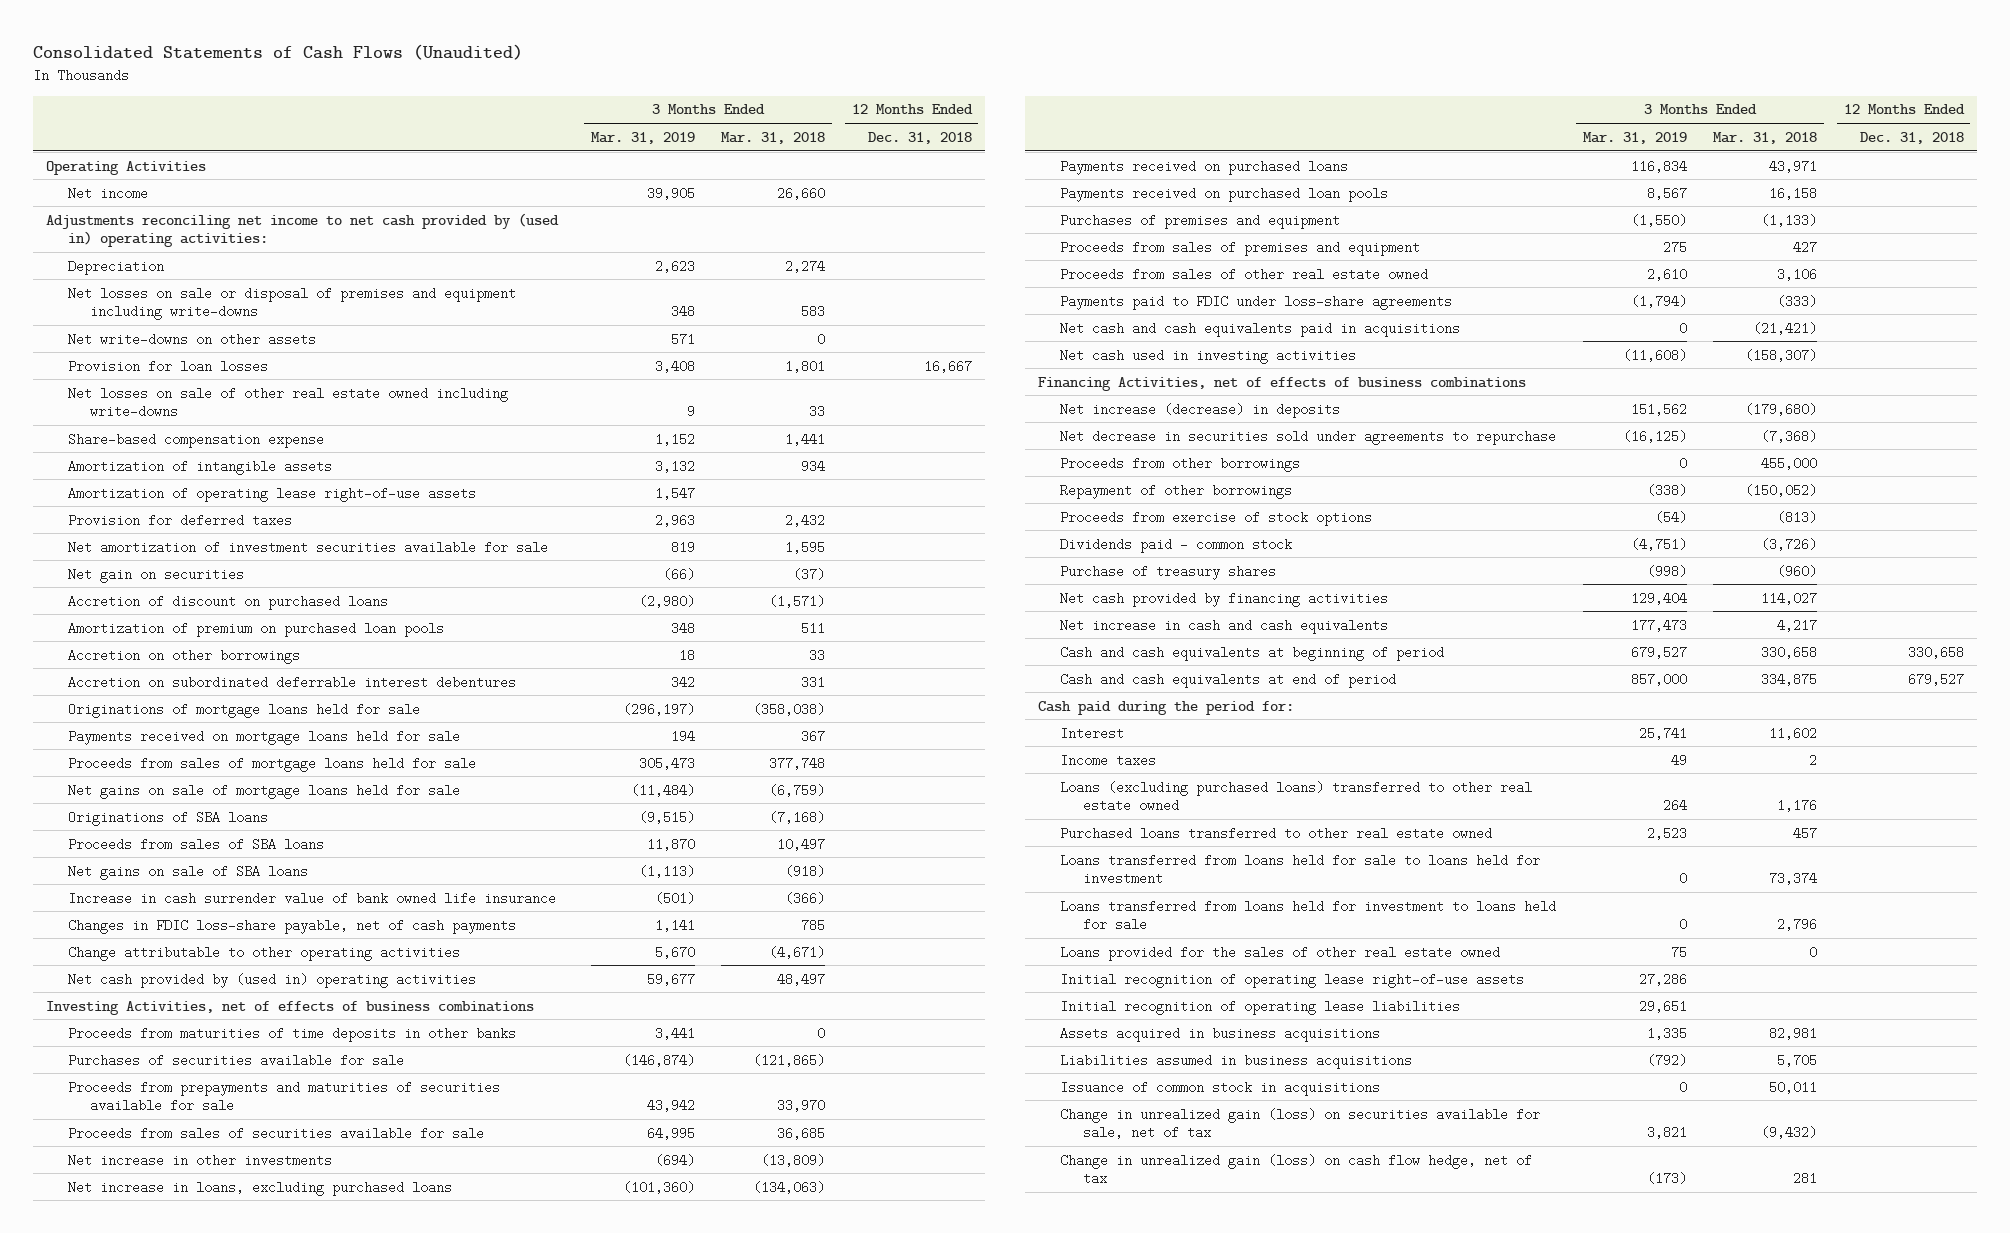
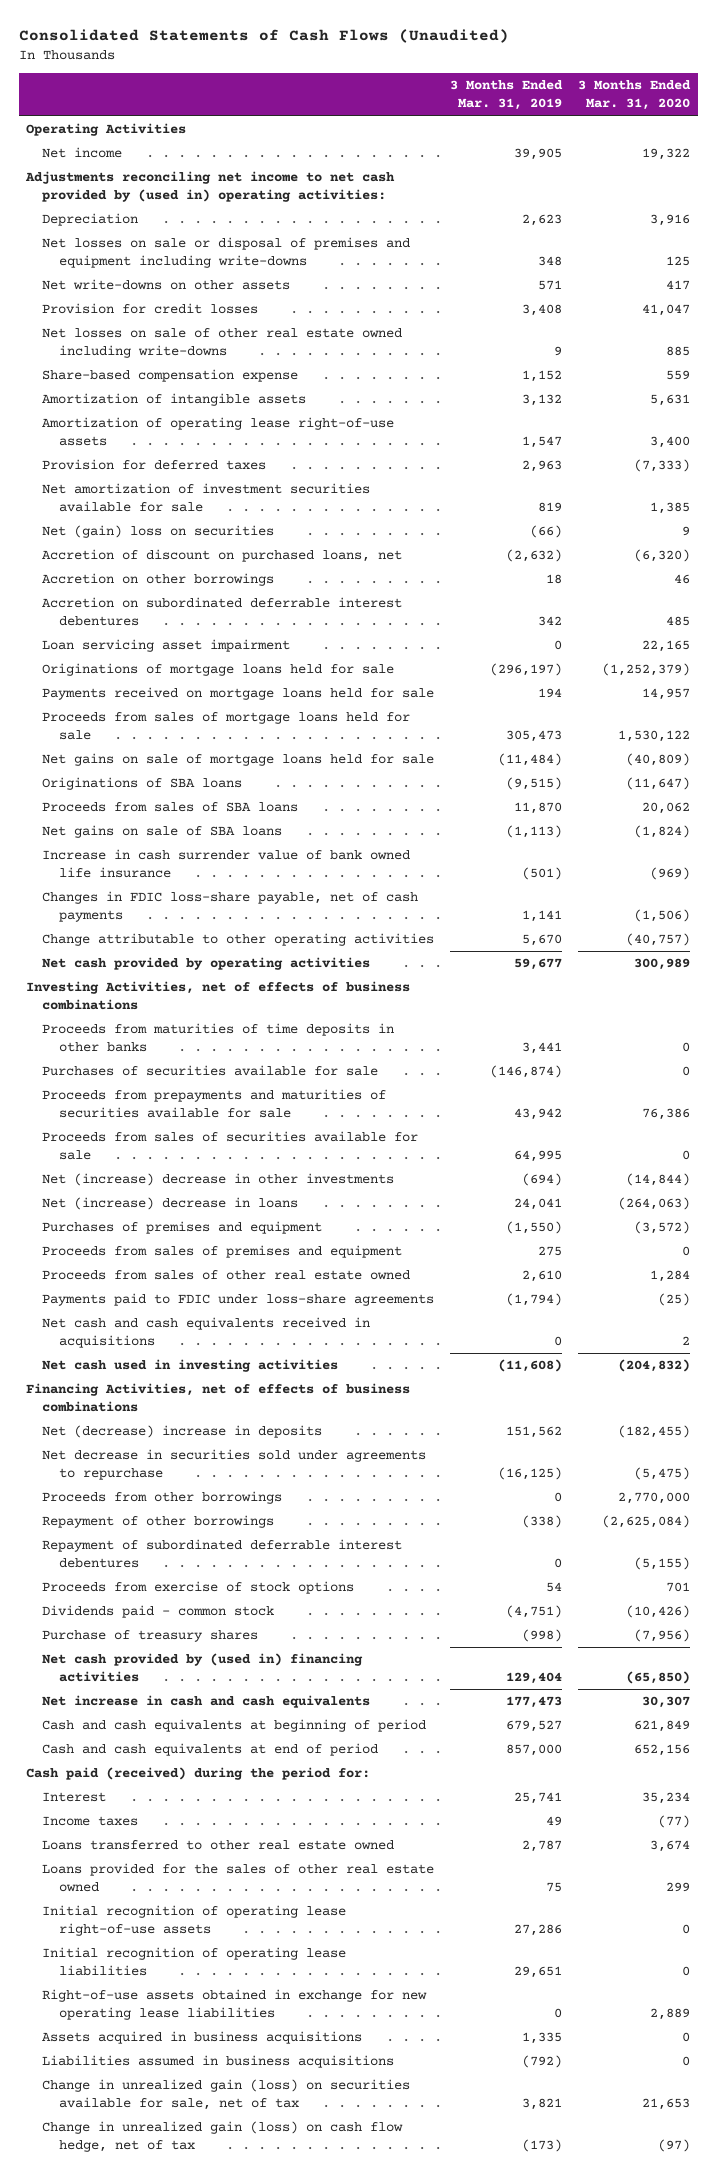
- | 3 Months Ended Mar. 31, 2019 | 3 Months Ended Mar. 31, 2018 | 12 Months Ended Dec. 31, 2018
+ | 3 Months Ended Mar. 31, 2019 | 3 Months Ended Mar. 31, 2020
- Provision for loan losses | 3,408 | 1,801 | 16,667
+ Provision for credit losses | 3,408 | 41,047
- Net gain on securities | (66) | (37) |
- Accretion of discount on purchased loans | (2,980) | (1,571) |
- Amortization of premium on purchased loan pools | 348 | 511 |
+ Net (gain) loss on securities | (66) | 9
+ Accretion of discount on purchased loans, net | (2,632) | (6,320)
+ Loan servicing asset impairment | 0 | 22,165
- Net cash provided by (used in) operating activities | 59,677 | 48,497 |
+ Net cash provided by operating activities | 59,677 | 300,989
- Net increase in other investments | (694) | (13,809) |
- Net increase in loans, excluding purchased loans | (101,360) | (134,063) |
- Payments received on purchased loans | 116,834 | 43,971 |
- Payments received on purchased loan pools | 8,567 | 16,158 |
+ Net (increase) decrease in other investments | (694) | (14,844)
+ Net (increase) decrease in loans | 24,041 | (264,063)
- Net cash and cash equivalents paid in acquisitions | 0 | (21,421) |
+ Net cash and cash equivalents received in acquisitions | 0 | 2
- Net increase (decrease) in deposits | 151,562 | (179,680) |
+ Net (decrease) increase in deposits | 151,562 | (182,455)
- Proceeds from exercise of stock options | (54) | (813) |
+ Repayment of subordinated deferrable interest debentures | 0 | (5,155)
+ Proceeds from exercise of stock options | 54 | 701
- Net cash provided by financing activities | 129,404 | 114,027 |
+ Net cash provided by (used in) financing activities | 129,404 | (65,850)
- Cash paid during the period for:
+ Cash paid (received) during the period for:
- Loans (excluding purchased loans) transferred to other real estate owned | 264 | 1,176 |
- Purchased loans transferred to other real estate owned | 2,523 | 457 |
- Loans transferred from loans held for sale to loans held for investment | 0 | 73,374 |
- Loans transferred from loans held for investment to loans held for sale | 0 | 2,796 |
+ Loans transferred to other real estate owned | 2,787 | 3,674
+ Right-of-use assets obtained in exchange for new operating lease liabilities | 0 | 2,889
- Issuance of common stock in acquisitions | 0 | 50,011 |

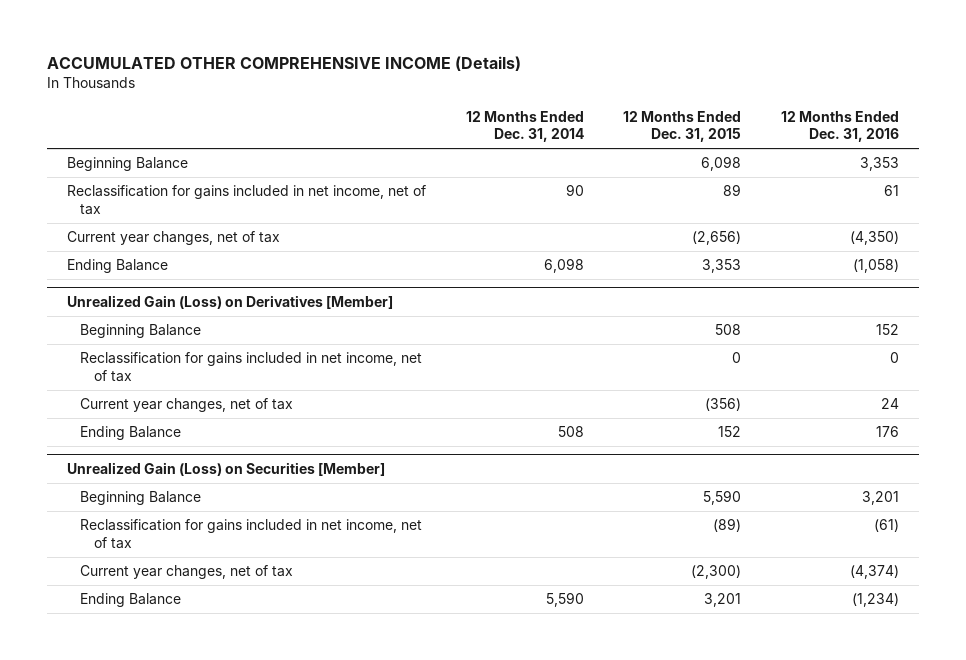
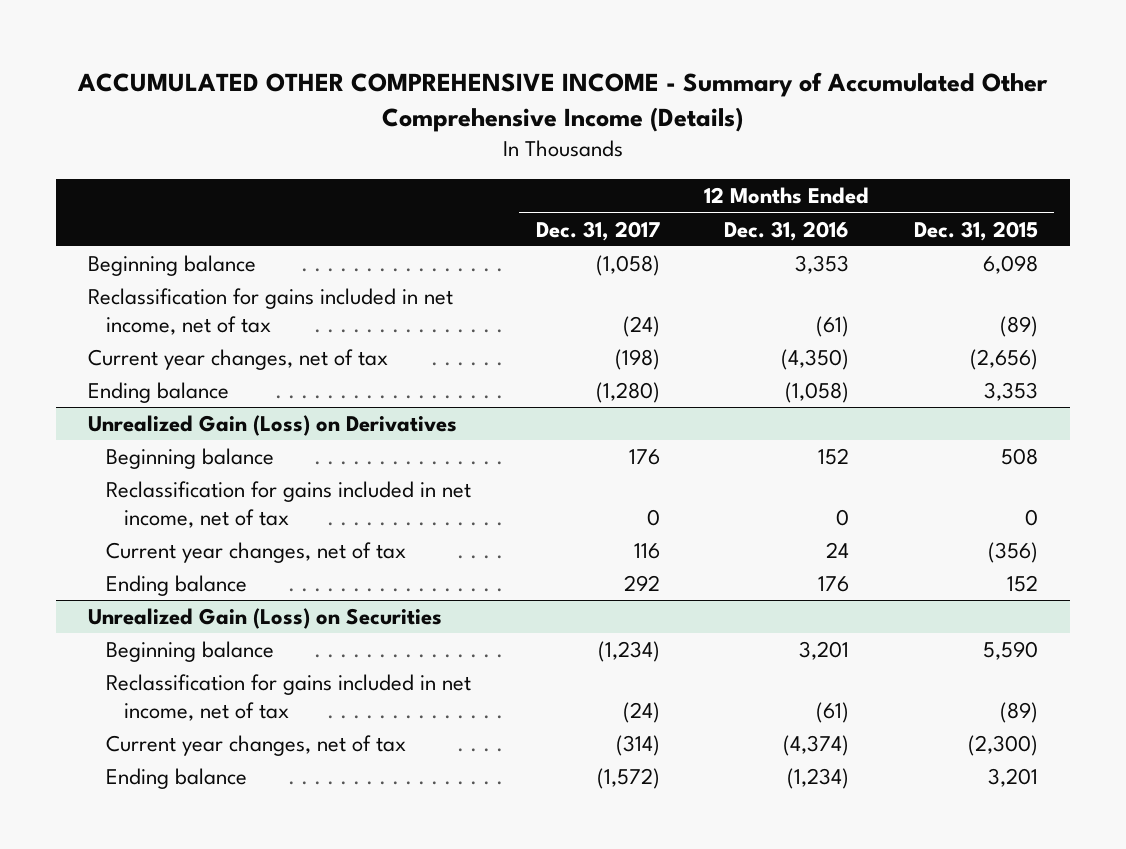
- ACCUMULATED OTHER COMPREHENSIVE INCOME (Details)
+ ACCUMULATED OTHER COMPREHENSIVE INCOME - Summary of Accumulated Other Comprehensive Income (Details)
- | 12 Months Ended Dec. 31, 2014 | 12 Months Ended Dec. 31, 2015 | 12 Months Ended Dec. 31, 2016
+ | 12 Months Ended Dec. 31, 2017 | 12 Months Ended Dec. 31, 2016 | 12 Months Ended Dec. 31, 2015
- Beginning Balance | | 6,098 | 3,353
- Reclassification for gains included in net income, net of tax | 90 | 89 | 61
+ Beginning balance | (1,058) | 3,353 | 6,098
+ Reclassification for gains included in net income, net of tax | (24) | (61) | (89)
- Ending Balance | 6,098 | 3,353 | (1,058)
- Unrealized Gain (Loss) on Derivatives [Member]
- Beginning Balance | | 508 | 152
+ Ending balance | (1,280) | (1,058) | 3,353
+ Unrealized Gain (Loss) on Derivatives
+ Beginning balance | 176 | 152 | 508
- Ending Balance | 508 | 152 | 176
- Unrealized Gain (Loss) on Securities [Member]
- Beginning Balance | | 5,590 | 3,201
+ Ending balance | 292 | 176 | 152
+ Unrealized Gain (Loss) on Securities
+ Beginning balance | (1,234) | 3,201 | 5,590
- Ending Balance | 5,590 | 3,201 | (1,234)
+ Ending balance | (1,572) | (1,234) | 3,201

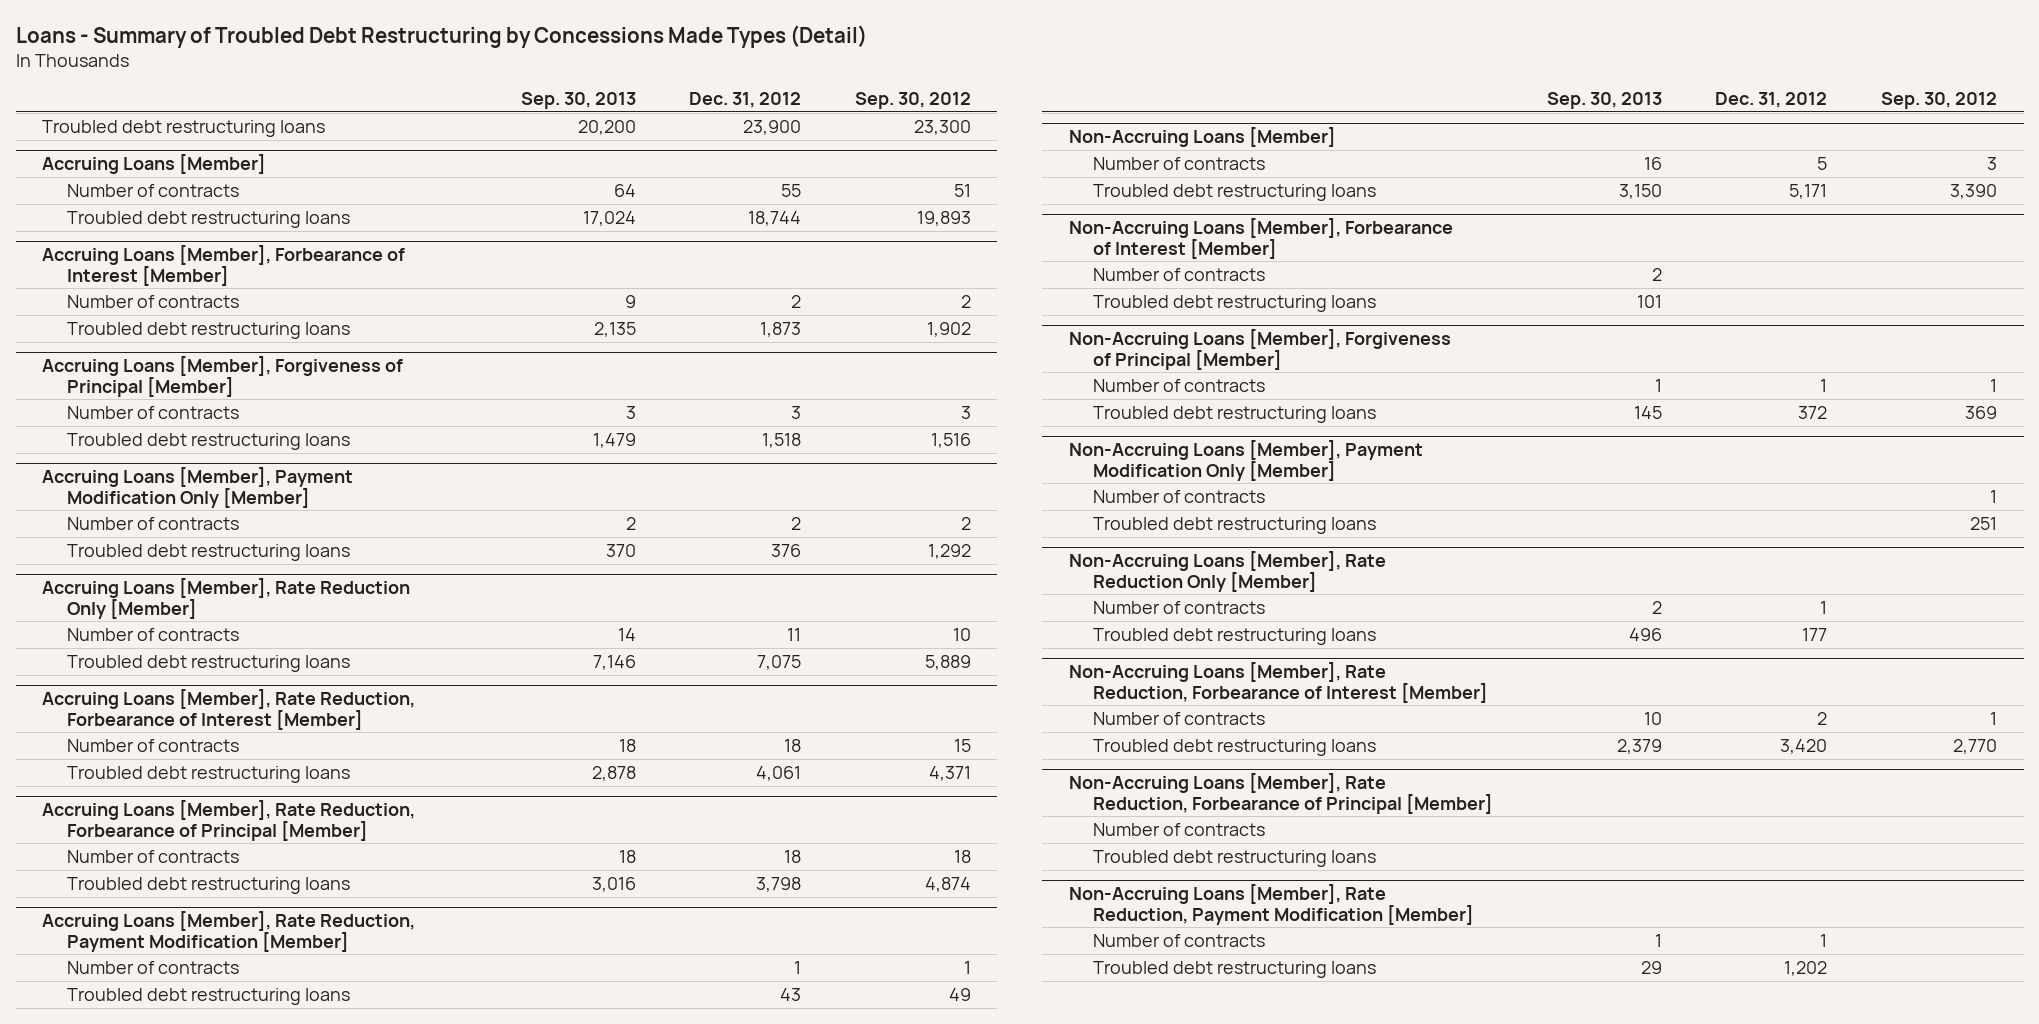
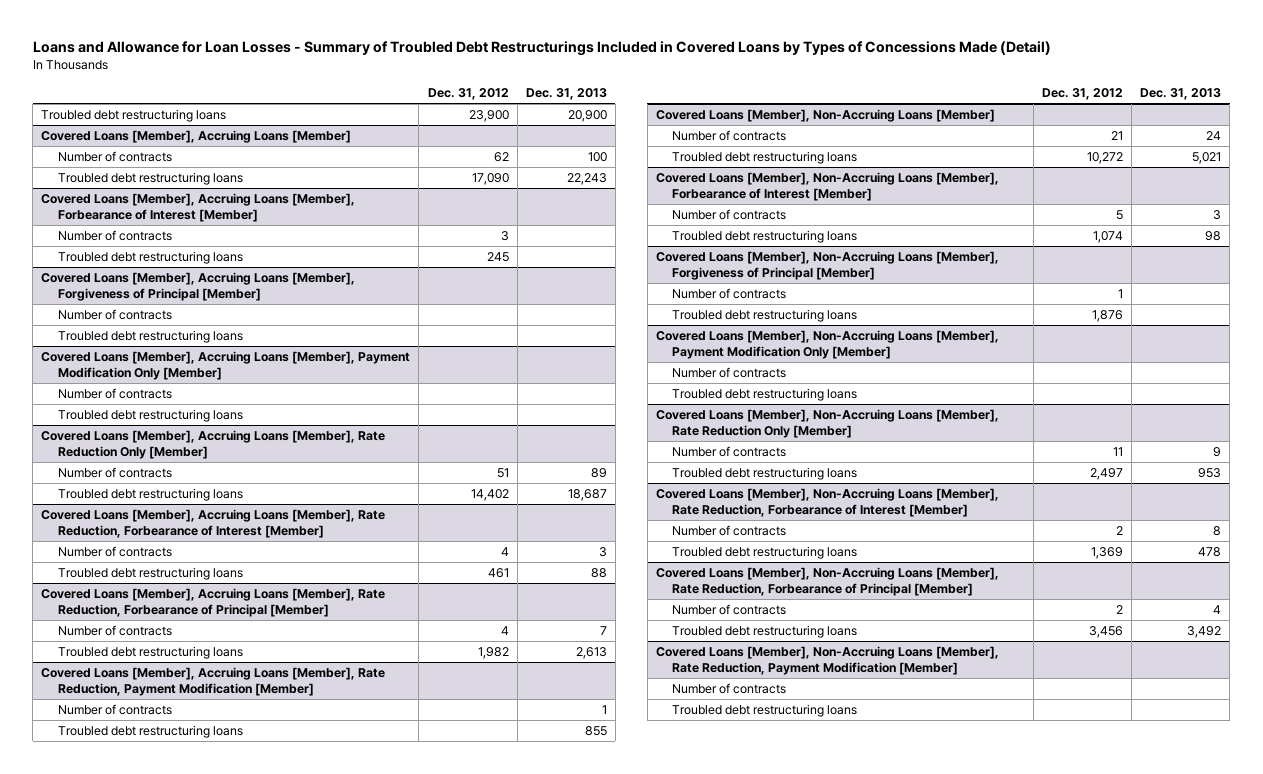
- Loans - Summary of Troubled Debt Restructuring by Concessions Made Types (Detail)
+ Loans and Allowance for Loan Losses - Summary of Troubled Debt Restructurings Included in Covered Loans by Types of Concessions Made (Detail)
- | Sep. 30, 2013 | Dec. 31, 2012 | Sep. 30, 2012
+ | Dec. 31, 2012 | Dec. 31, 2013
- Accruing Loans [Member]
- Number of contracts | 64 | 55 | 51
- Troubled debt restructuring loans | 17,024 | 18,744 | 19,893
- Accruing Loans [Member], Forbearance of Interest [Member]
- Number of contracts | 9 | 2 | 2
- Troubled debt restructuring loans | 2,135 | 1,873 | 1,902
- Accruing Loans [Member], Forgiveness of Principal [Member]
+ Covered Loans [Member], Accruing Loans [Member]
+ Number of contracts | 62 | 100
+ Troubled debt restructuring loans | 17,090 | 22,243
+ Covered Loans [Member], Accruing Loans [Member], Forbearance of Interest [Member]
- Troubled debt restructuring loans | 1,479 | 1,518 | 1,516
- Accruing Loans [Member], Payment Modification Only [Member]
- Number of contracts | 2 | 2 | 2
- Troubled debt restructuring loans | 370 | 376 | 1,292
- Accruing Loans [Member], Rate Reduction Only [Member]
- Number of contracts | 14 | 11 | 10
- Troubled debt restructuring loans | 7,146 | 7,075 | 5,889
- Accruing Loans [Member], Rate Reduction, Forbearance of Interest [Member]
- Number of contracts | 18 | 18 | 15
- Troubled debt restructuring loans | 2,878 | 4,061 | 4,371
- Accruing Loans [Member], Rate Reduction, Forbearance of Principal [Member]
- Number of contracts | 18 | 18 | 18
- Troubled debt restructuring loans | 3,016 | 3,798 | 4,874
- Accruing Loans [Member], Rate Reduction, Payment Modification [Member]
- Number of contracts | | 1 | 1
- Troubled debt restructuring loans | | 43 | 49
- Non-Accruing Loans [Member]
- Number of contracts | 16 | 5 | 3
- Troubled debt restructuring loans | 3,150 | 5,171 | 3,390
- Non-Accruing Loans [Member], Forbearance of Interest [Member]
+ Troubled debt restructuring loans | 245 |
+ Covered Loans [Member], Accruing Loans [Member], Forgiveness of Principal [Member]
- Non-Accruing Loans [Member], Forgiveness of Principal [Member]
- Number of contracts | 1 | 1 | 1
- Troubled debt restructuring loans | 145 | 372 | 369
- Non-Accruing Loans [Member], Payment Modification Only [Member]
+ Covered Loans [Member], Accruing Loans [Member], Payment Modification Only [Member]
- Non-Accruing Loans [Member], Rate Reduction Only [Member]
+ Covered Loans [Member], Accruing Loans [Member], Rate Reduction Only [Member]
+ Number of contracts | 51 | 89
+ Troubled debt restructuring loans | 14,402 | 18,687
+ Covered Loans [Member], Accruing Loans [Member], Rate Reduction, Forbearance of Interest [Member]
+ Number of contracts | 4 | 3
+ Troubled debt restructuring loans | 461 | 88
+ Covered Loans [Member], Accruing Loans [Member], Rate Reduction, Forbearance of Principal [Member]
+ Number of contracts | 4 | 7
+ Troubled debt restructuring loans | 1,982 | 2,613
+ Covered Loans [Member], Accruing Loans [Member], Rate Reduction, Payment Modification [Member]
+ Number of contracts | | 1
+ Troubled debt restructuring loans | | 855
+ Covered Loans [Member], Non-Accruing Loans [Member]
+ Number of contracts | 21 | 24
+ Troubled debt restructuring loans | 10,272 | 5,021
+ Covered Loans [Member], Non-Accruing Loans [Member], Forbearance of Interest [Member]
+ Number of contracts | 5 | 3
+ Troubled debt restructuring loans | 1,074 | 98
+ Covered Loans [Member], Non-Accruing Loans [Member], Forgiveness of Principal [Member]
- Troubled debt restructuring loans | 496 | 177 |
- Non-Accruing Loans [Member], Rate Reduction, Forbearance of Interest [Member]
+ Troubled debt restructuring loans | 1,876 |
+ Covered Loans [Member], Non-Accruing Loans [Member], Payment Modification Only [Member]
+ Number of contracts
+ Troubled debt restructuring loans
+ Covered Loans [Member], Non-Accruing Loans [Member], Rate Reduction Only [Member]
+ Number of contracts | 11 | 9
+ Troubled debt restructuring loans | 2,497 | 953
+ Covered Loans [Member], Non-Accruing Loans [Member], Rate Reduction, Forbearance of Interest [Member]
- Troubled debt restructuring loans | 2,379 | 3,420 | 2,770
- Non-Accruing Loans [Member], Rate Reduction, Forbearance of Principal [Member]
+ Troubled debt restructuring loans | 1,369 | 478
+ Covered Loans [Member], Non-Accruing Loans [Member], Rate Reduction, Forbearance of Principal [Member]
+ Number of contracts | 2 | 4
+ Troubled debt restructuring loans | 3,456 | 3,492
+ Covered Loans [Member], Non-Accruing Loans [Member], Rate Reduction, Payment Modification [Member]
- Non-Accruing Loans [Member], Rate Reduction, Payment Modification [Member]
- Number of contracts | 1 | 1 |
- Troubled debt restructuring loans | 29 | 1,202 |

